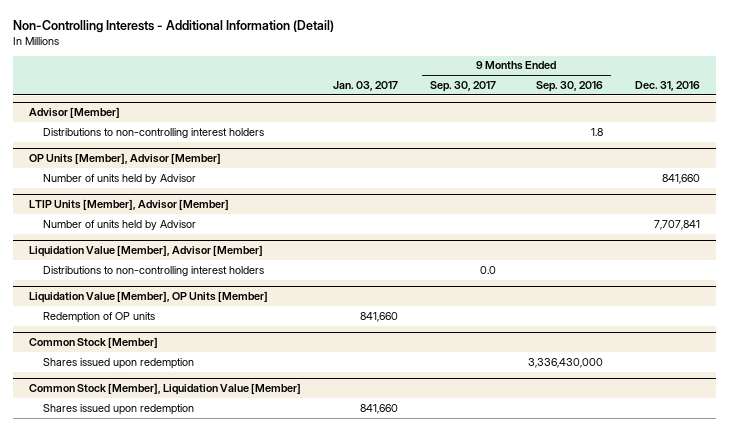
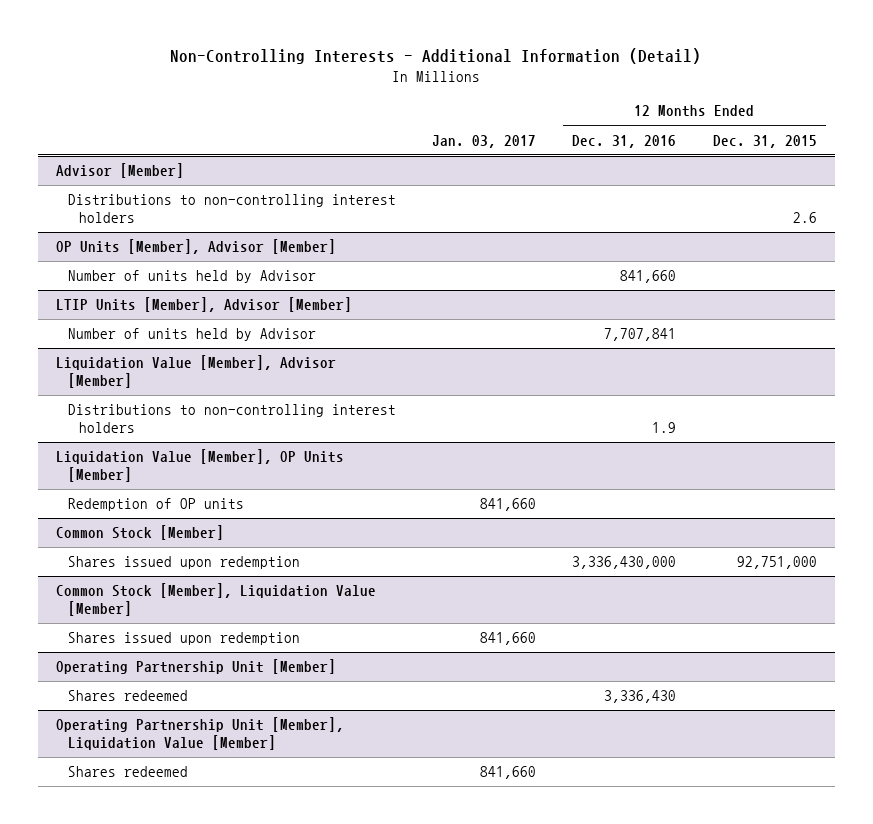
- | Jan. 03, 2017 | 9 Months Ended Sep. 30, 2017 | 9 Months Ended Sep. 30, 2016 | Dec. 31, 2016
+ | Jan. 03, 2017 | 12 Months Ended Dec. 31, 2016 | 12 Months Ended Dec. 31, 2015
+ Operating Partnership Unit [Member]
+ Shares redeemed | | 3,336,430 |
+ Operating Partnership Unit [Member], Liquidation Value [Member]
+ Shares redeemed | 841,660 | |

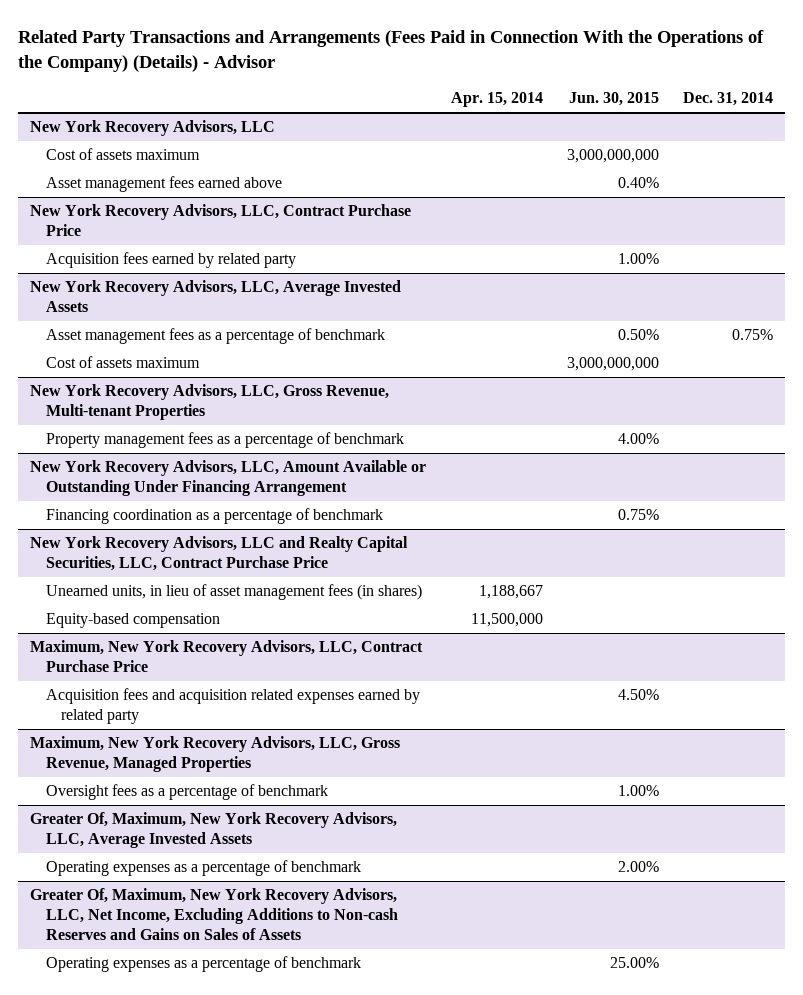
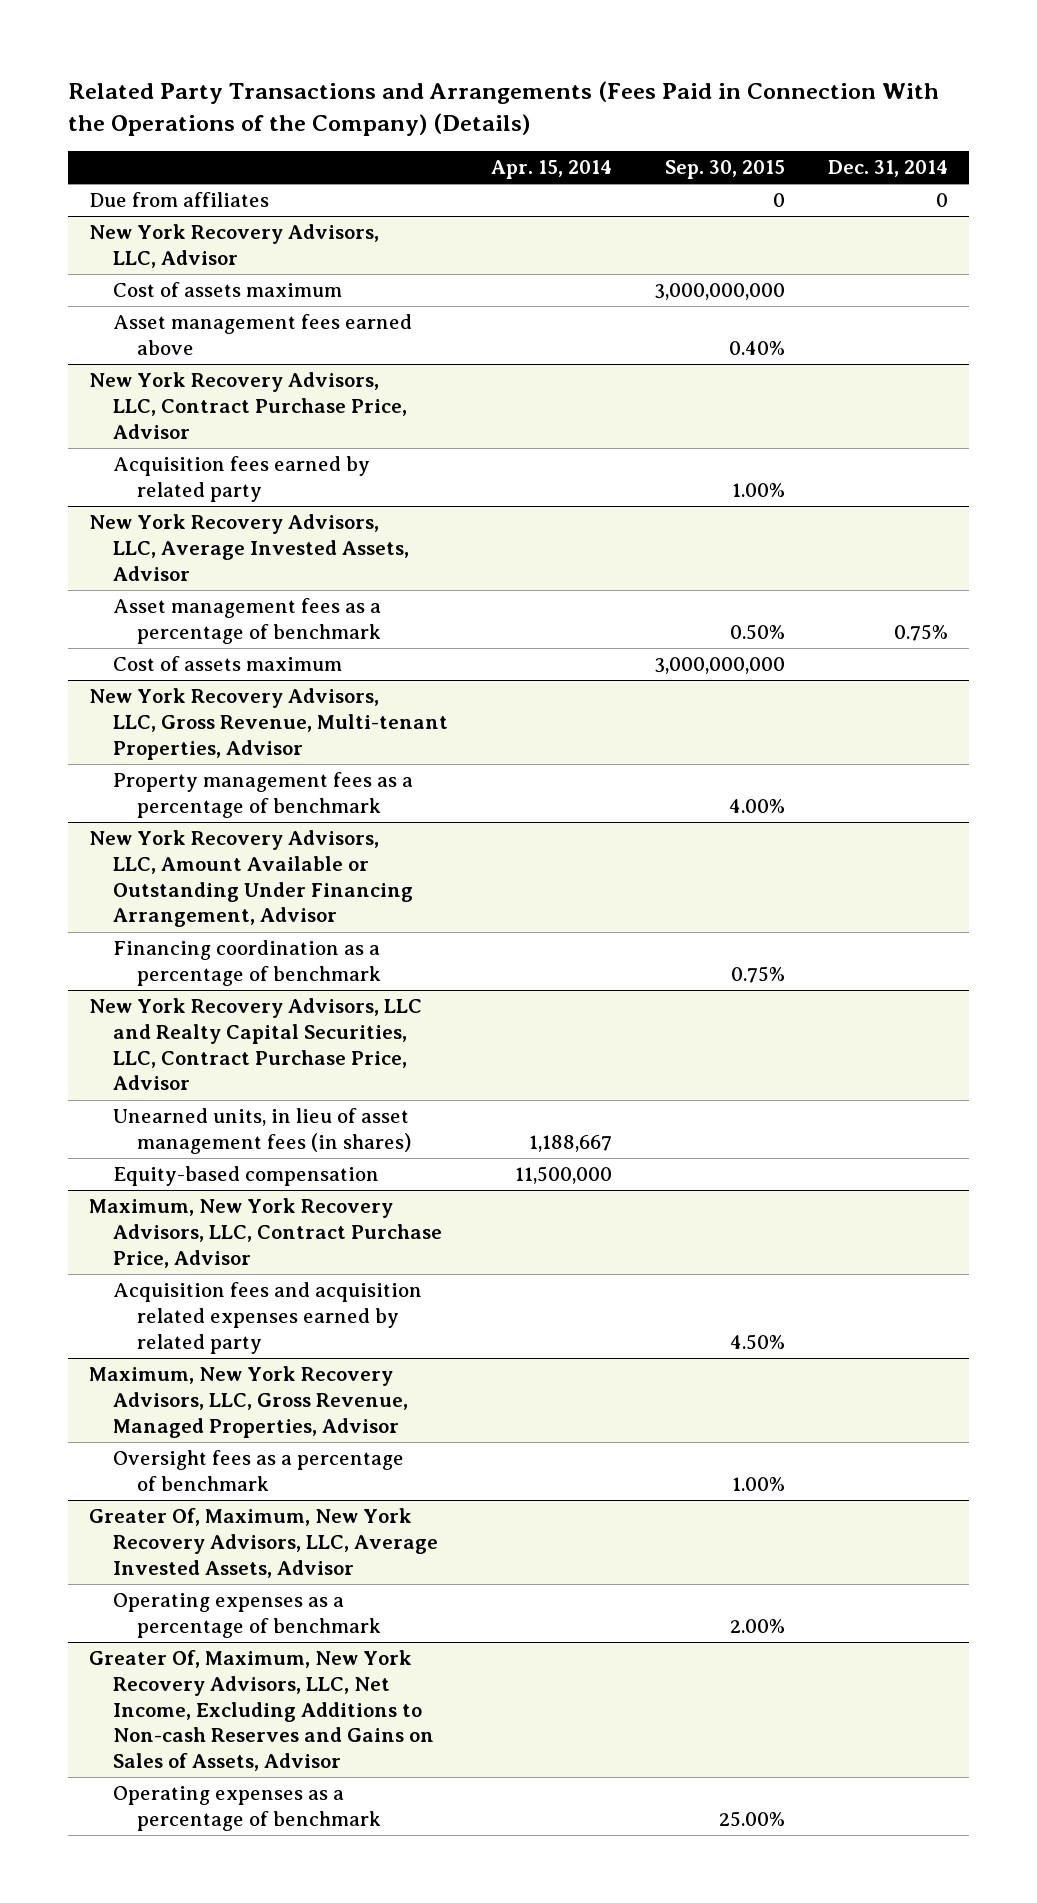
- Related Party Transactions and Arrangements (Fees Paid in Connection With the Operations of the Company) (Details) - Advisor
+ Related Party Transactions and Arrangements (Fees Paid in Connection With the Operations of the Company) (Details)
- | Apr. 15, 2014 | Jun. 30, 2015 | Dec. 31, 2014
+ | Apr. 15, 2014 | Sep. 30, 2015 | Dec. 31, 2014
- New York Recovery Advisors, LLC
+ Due from affiliates | | 0 | 0
+ New York Recovery Advisors, LLC, Advisor
- New York Recovery Advisors, LLC, Contract Purchase Price
+ New York Recovery Advisors, LLC, Contract Purchase Price, Advisor
- New York Recovery Advisors, LLC, Average Invested Assets
+ New York Recovery Advisors, LLC, Average Invested Assets, Advisor
- New York Recovery Advisors, LLC, Gross Revenue, Multi-tenant Properties
+ New York Recovery Advisors, LLC, Gross Revenue, Multi-tenant Properties, Advisor
- New York Recovery Advisors, LLC, Amount Available or Outstanding Under Financing Arrangement
+ New York Recovery Advisors, LLC, Amount Available or Outstanding Under Financing Arrangement, Advisor
- New York Recovery Advisors, LLC and Realty Capital Securities, LLC, Contract Purchase Price
+ New York Recovery Advisors, LLC and Realty Capital Securities, LLC, Contract Purchase Price, Advisor
- Maximum, New York Recovery Advisors, LLC, Contract Purchase Price
+ Maximum, New York Recovery Advisors, LLC, Contract Purchase Price, Advisor
- Maximum, New York Recovery Advisors, LLC, Gross Revenue, Managed Properties
+ Maximum, New York Recovery Advisors, LLC, Gross Revenue, Managed Properties, Advisor
- Greater Of, Maximum, New York Recovery Advisors, LLC, Average Invested Assets
+ Greater Of, Maximum, New York Recovery Advisors, LLC, Average Invested Assets, Advisor
- Greater Of, Maximum, New York Recovery Advisors, LLC, Net Income, Excluding Additions to Non-cash Reserves and Gains on Sales of Assets
+ Greater Of, Maximum, New York Recovery Advisors, LLC, Net Income, Excluding Additions to Non-cash Reserves and Gains on Sales of Assets, Advisor

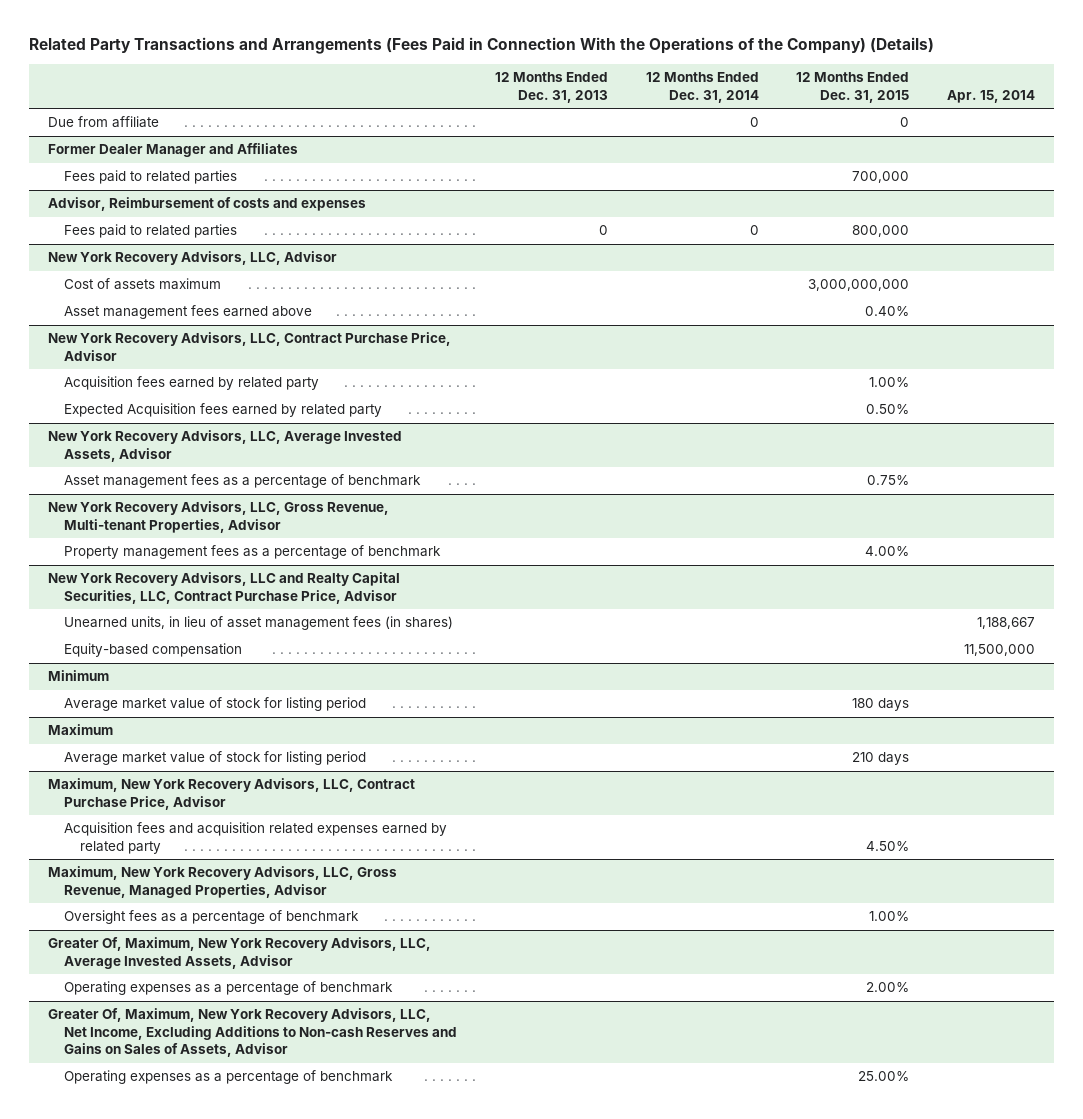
- | Apr. 15, 2014 | Sep. 30, 2015 | Dec. 31, 2014
+ | 12 Months Ended Dec. 31, 2013 | 12 Months Ended Dec. 31, 2014 | 12 Months Ended Dec. 31, 2015 | Apr. 15, 2014
- Due from affiliates | | 0 | 0
+ Due from affiliate | | 0 | 0 |
+ Former Dealer Manager and Affiliates
+ Fees paid to related parties | | | 700,000 |
+ Advisor, Reimbursement of costs and expenses
+ Fees paid to related parties | 0 | 0 | 800,000 |
@ New York Recovery Advisors, LLC, Contract Purchase Price, Advisor
+ Expected Acquisition fees earned by related party | | | 0.50% |
@ New York Recovery Advisors, LLC, Average Invested Assets, Advisor
- Cost of assets maximum | | 3,000,000,000 |
- New York Recovery Advisors, LLC, Amount Available or Outstanding Under Financing Arrangement, Advisor
- Financing coordination as a percentage of benchmark | | 0.75% |
+ Minimum
+ Average market value of stock for listing period | | | 180 days |
+ Maximum
+ Average market value of stock for listing period | | | 210 days |

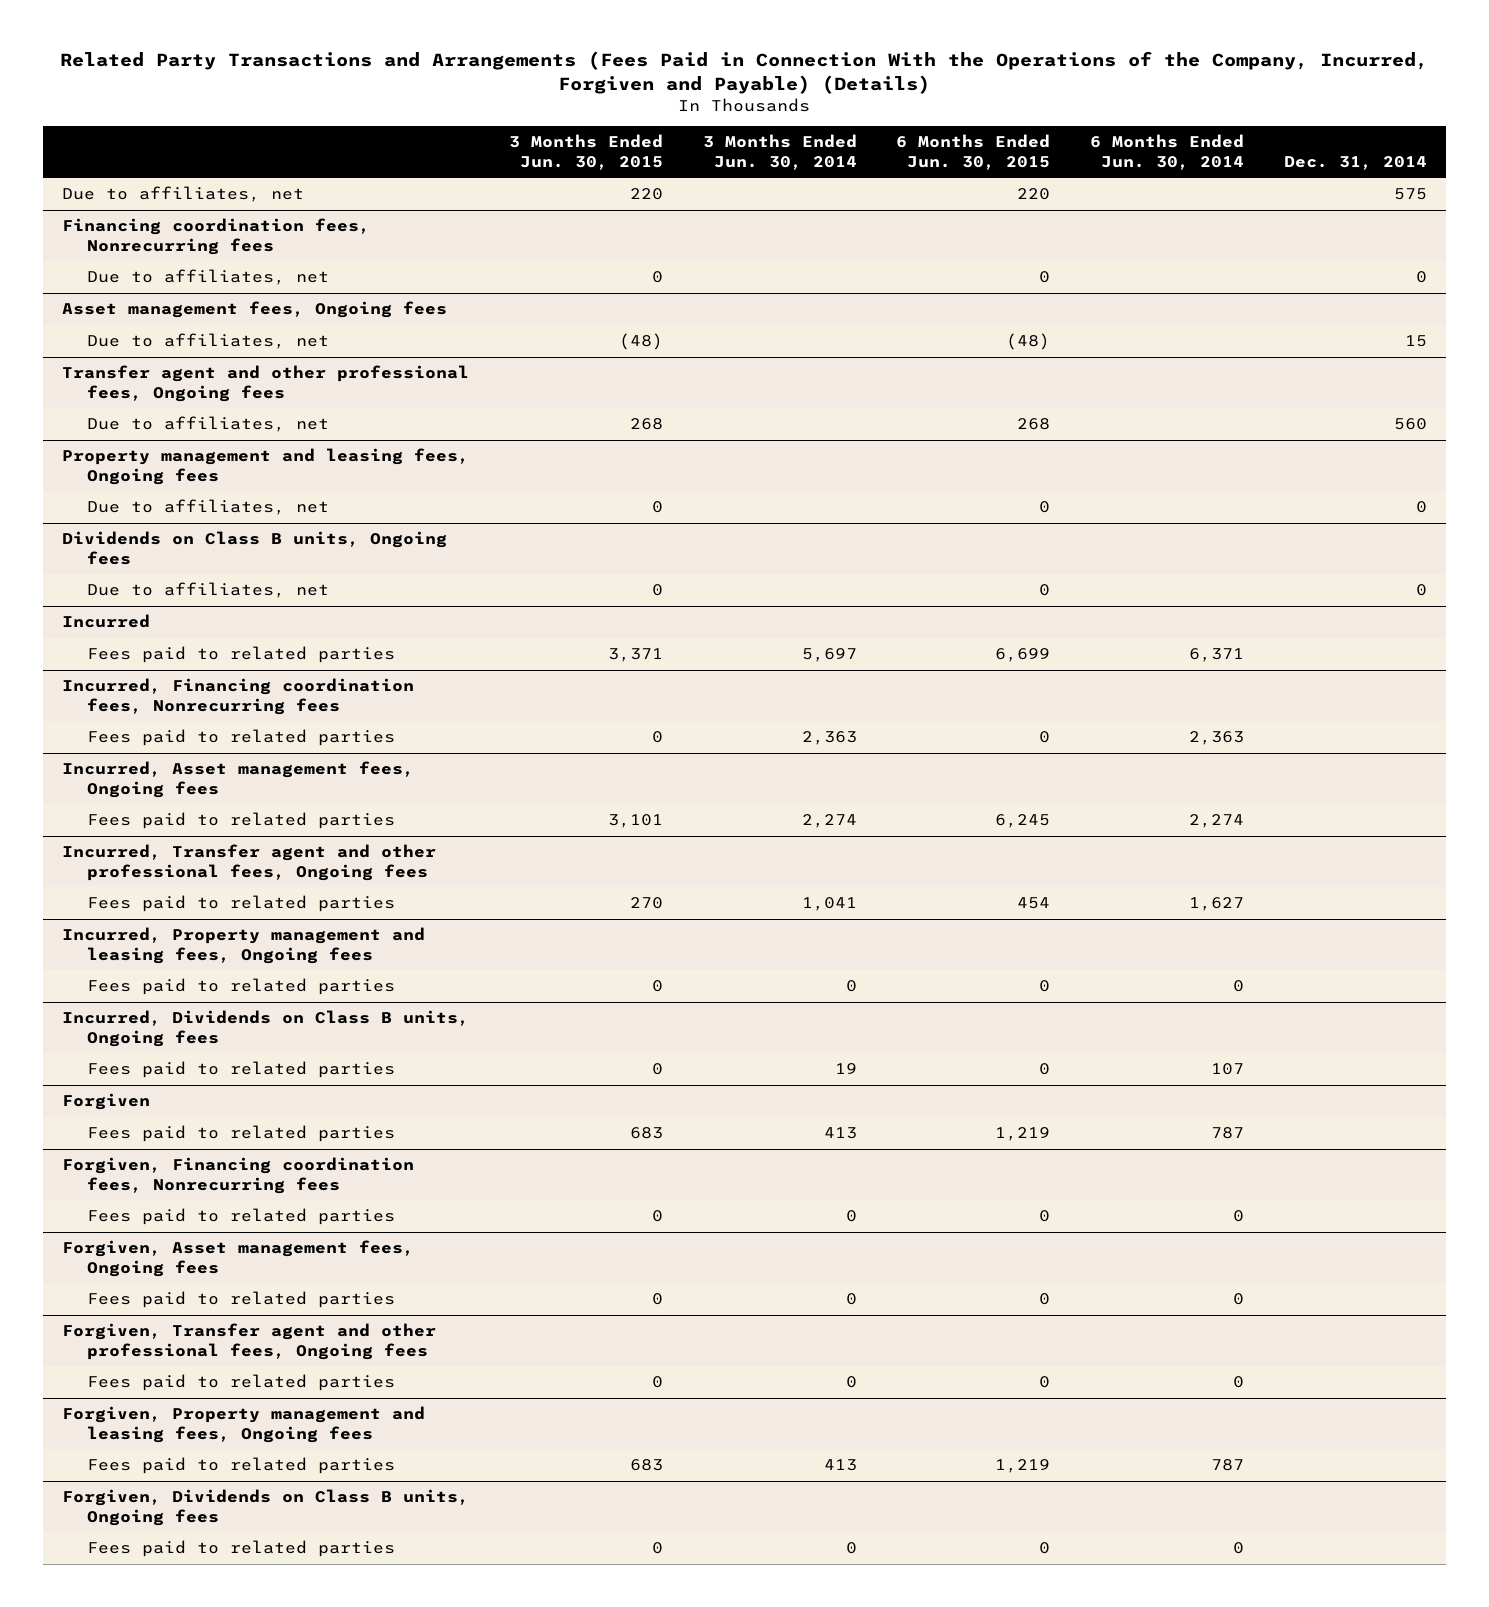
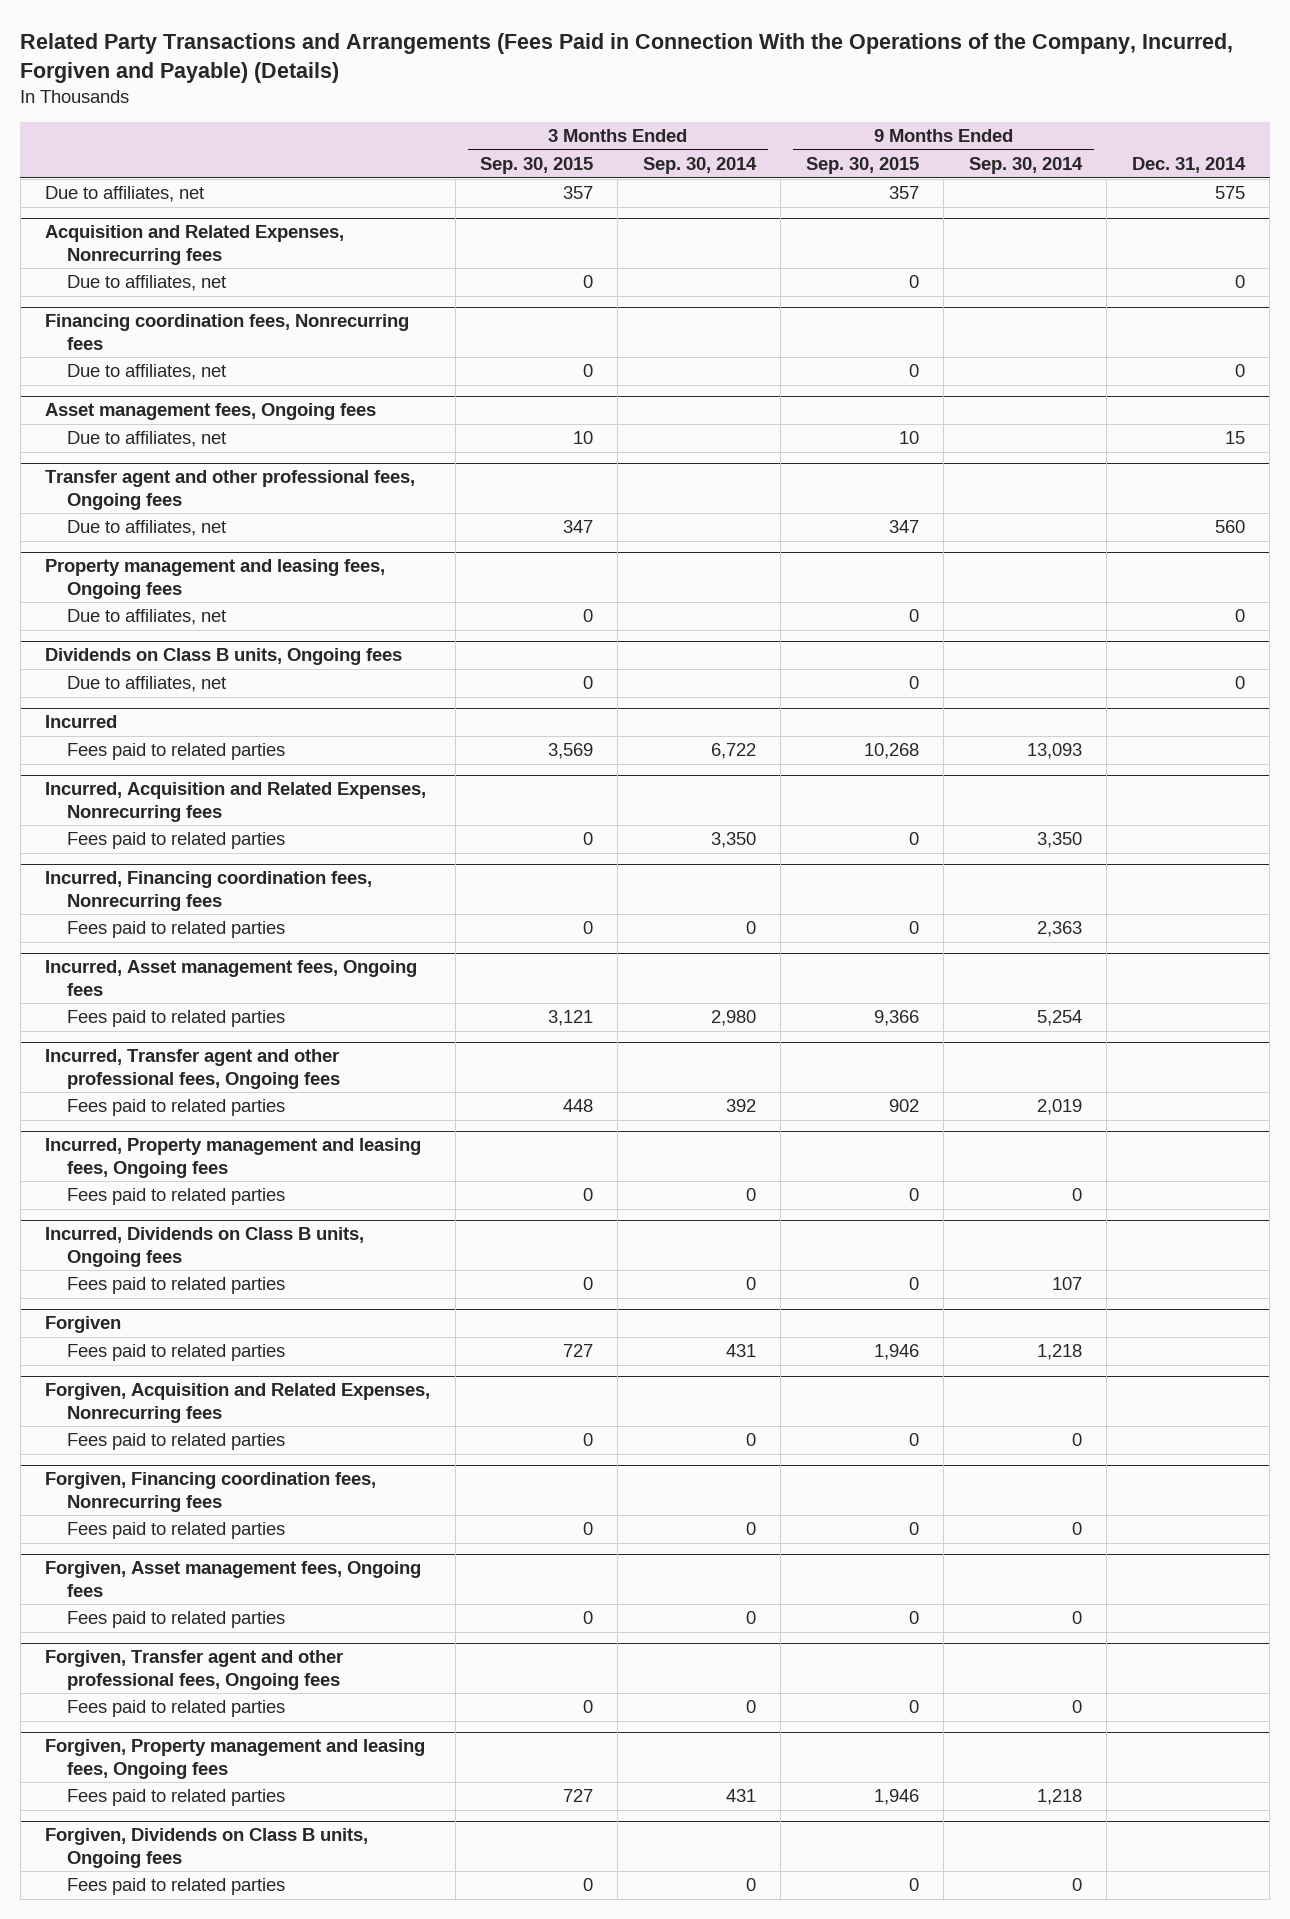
- | 3 Months Ended Jun. 30, 2015 | 3 Months Ended Jun. 30, 2014 | 6 Months Ended Jun. 30, 2015 | 6 Months Ended Jun. 30, 2014 | Dec. 31, 2014
+ | 3 Months Ended Sep. 30, 2015 | 3 Months Ended Sep. 30, 2014 | 9 Months Ended Sep. 30, 2015 | 9 Months Ended Sep. 30, 2014 | Dec. 31, 2014
+ Acquisition and Related Expenses, Nonrecurring fees
+ Due to affiliates, net | 0 | | 0 | | 0
+ Incurred, Acquisition and Related Expenses, Nonrecurring fees
+ Fees paid to related parties | 0 | 3,350 | 0 | 3,350 |
+ Forgiven, Acquisition and Related Expenses, Nonrecurring fees
+ Fees paid to related parties | 0 | 0 | 0 | 0 |

